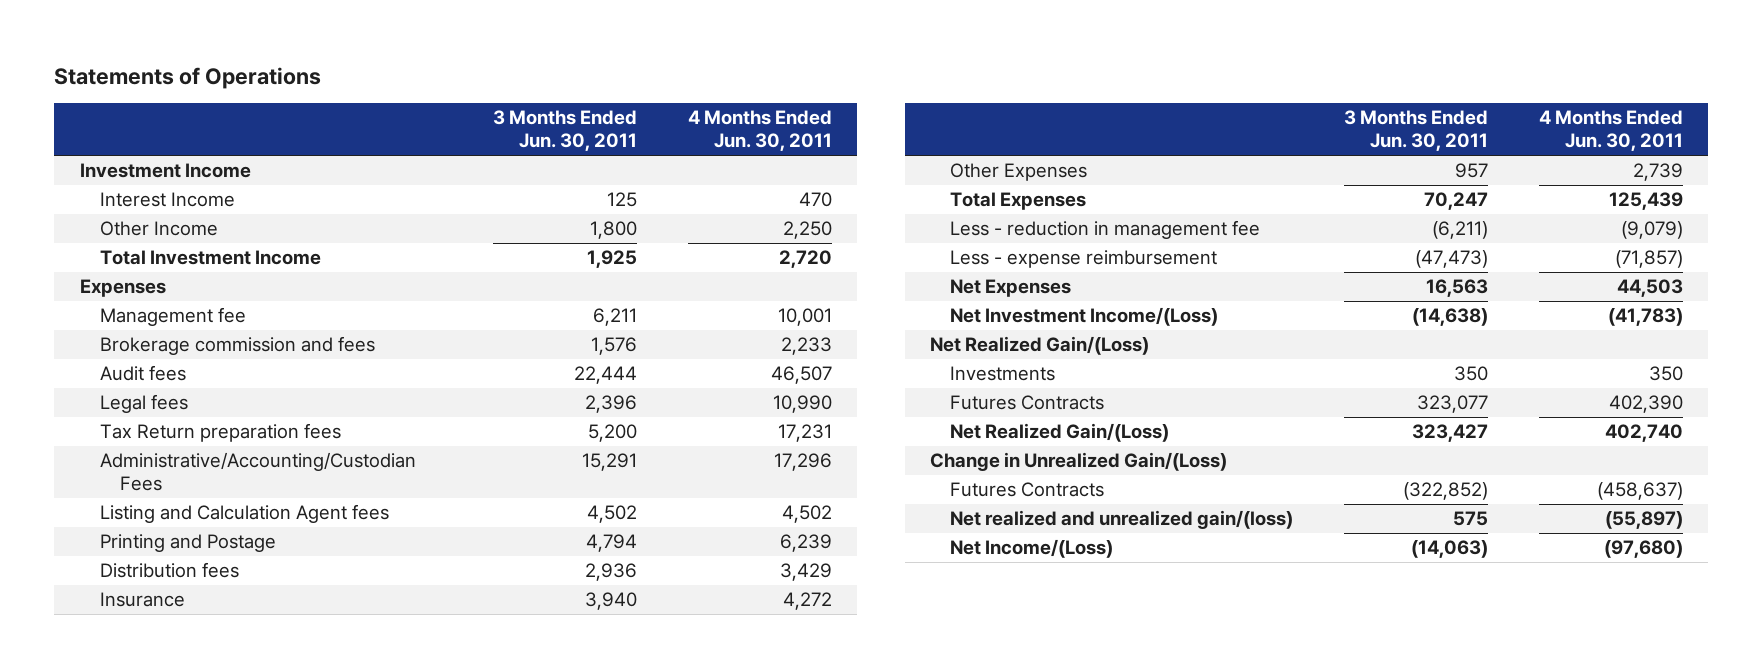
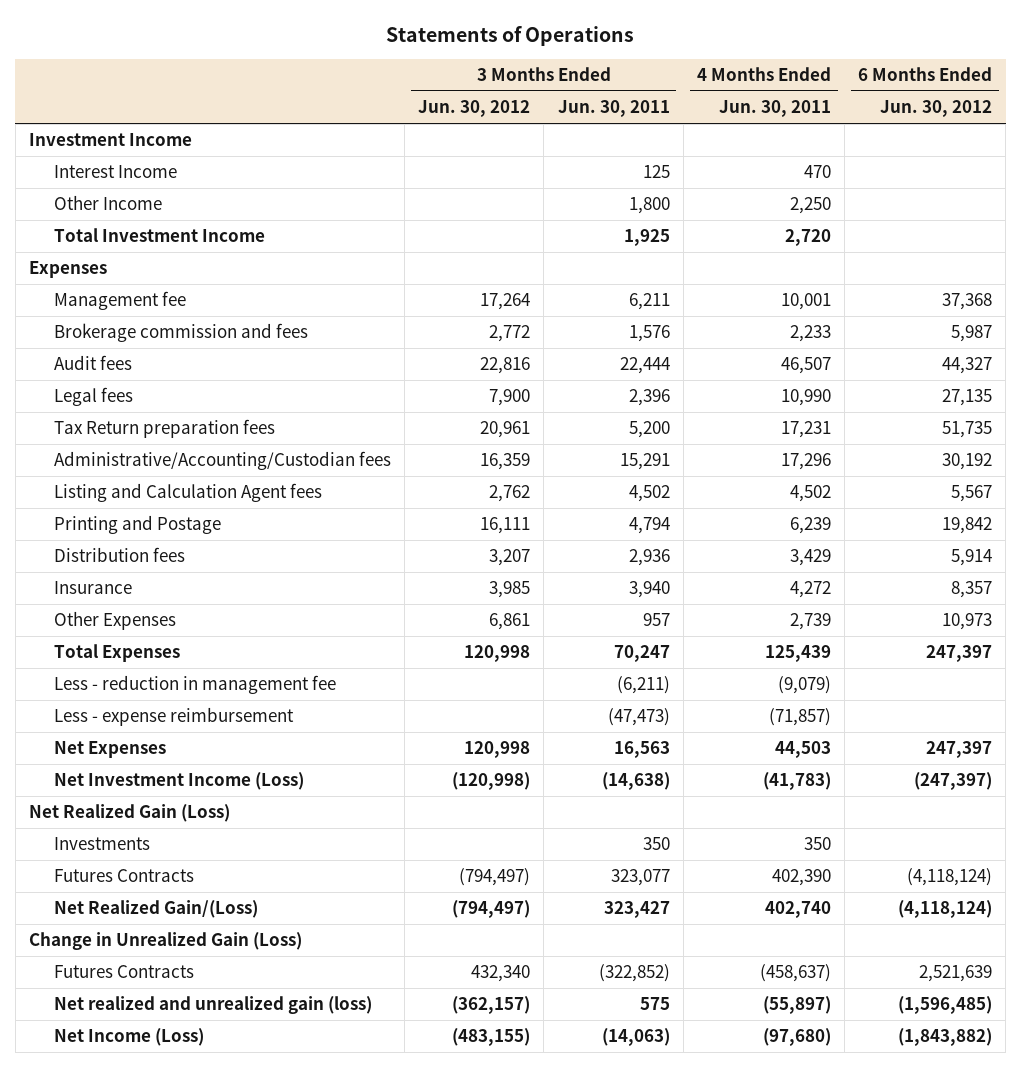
- | 3 Months Ended Jun. 30, 2011 | 4 Months Ended Jun. 30, 2011
+ | 3 Months Ended Jun. 30, 2012 | 3 Months Ended Jun. 30, 2011 | 4 Months Ended Jun. 30, 2011 | 6 Months Ended Jun. 30, 2012
- Administrative/Accounting/Custodian Fees | 15,291 | 17,296
+ Administrative/Accounting/Custodian fees | 16,359 | 15,291 | 17,296 | 30,192
- Net Investment Income/(Loss) | (14,638) | (41,783)
- Net Realized Gain/(Loss)
+ Net Investment Income (Loss) | (120,998) | (14,638) | (41,783) | (247,397)
+ Net Realized Gain (Loss)
- Change in Unrealized Gain/(Loss)
+ Change in Unrealized Gain (Loss)
- Net realized and unrealized gain/(loss) | 575 | (55,897)
- Net Income/(Loss) | (14,063) | (97,680)
+ Net realized and unrealized gain (loss) | (362,157) | 575 | (55,897) | (1,596,485)
+ Net Income (Loss) | (483,155) | (14,063) | (97,680) | (1,843,882)

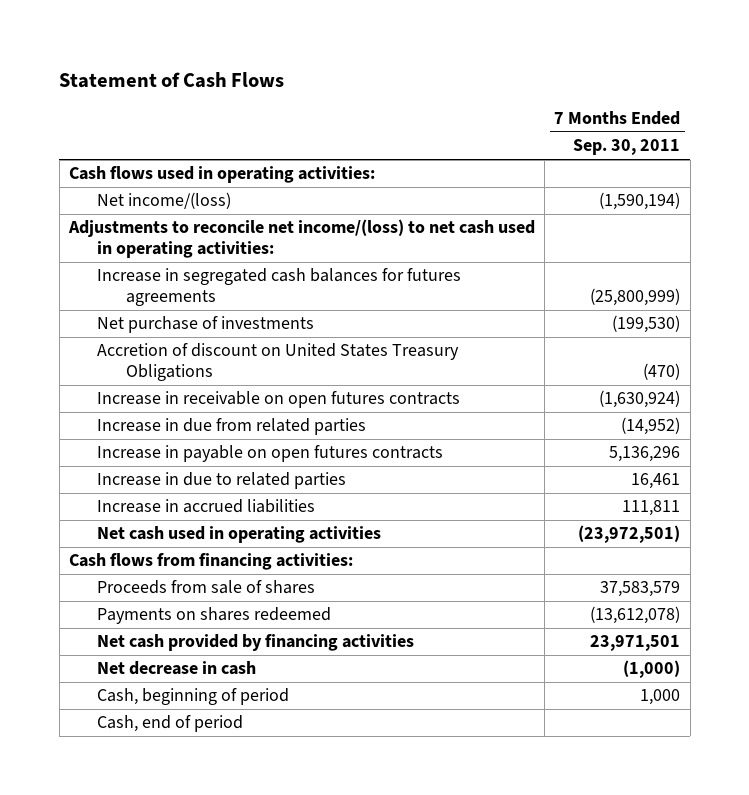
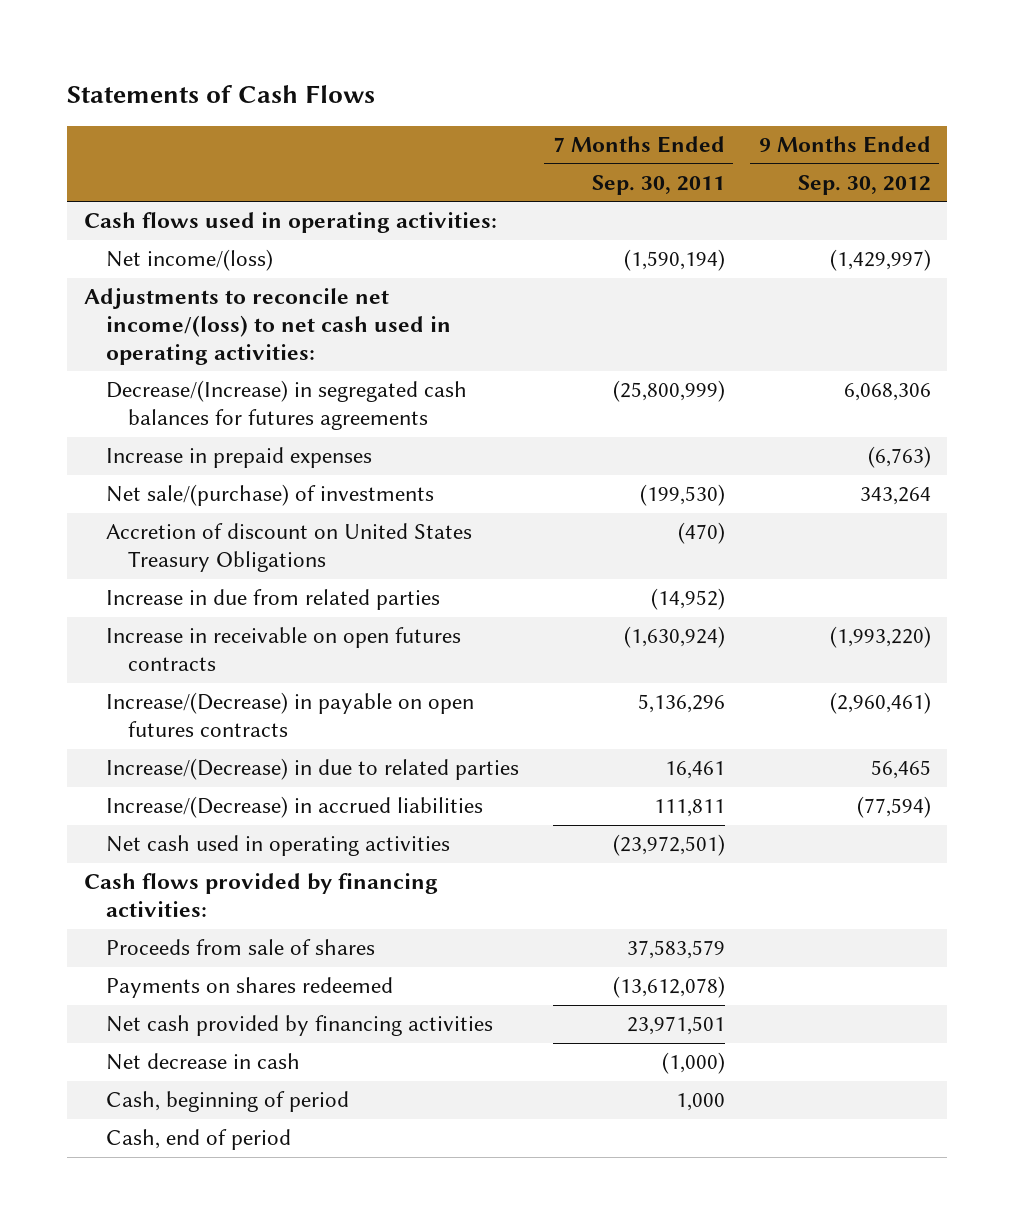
- Statement of Cash Flows
+ Statements of Cash Flows
- | 7 Months Ended Sep. 30, 2011
+ | 7 Months Ended Sep. 30, 2011 | 9 Months Ended Sep. 30, 2012
- Increase in segregated cash balances for futures agreements | (25,800,999)
- Net purchase of investments | (199,530)
+ Decrease/(Increase) in segregated cash balances for futures agreements | (25,800,999) | 6,068,306
+ Increase in prepaid expenses | | (6,763)
+ Net sale/(purchase) of investments | (199,530) | 343,264
- Increase in payable on open futures contracts | 5,136,296
- Increase in due to related parties | 16,461
- Increase in accrued liabilities | 111,811
moved down: Increase in receivable on open futures contracts | (1,630,924) | (1,993,220)
+ Increase/(Decrease) in payable on open futures contracts | 5,136,296 | (2,960,461)
+ Increase/(Decrease) in due to related parties | 16,461 | 56,465
+ Increase/(Decrease) in accrued liabilities | 111,811 | (77,594)
- Cash flows from financing activities:
+ Cash flows provided by financing activities:

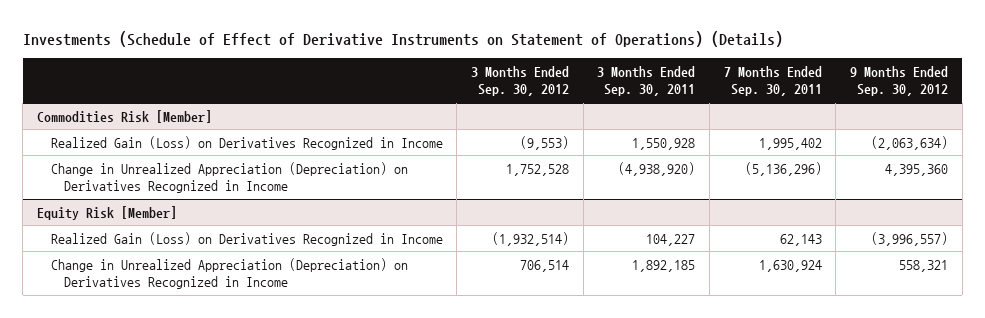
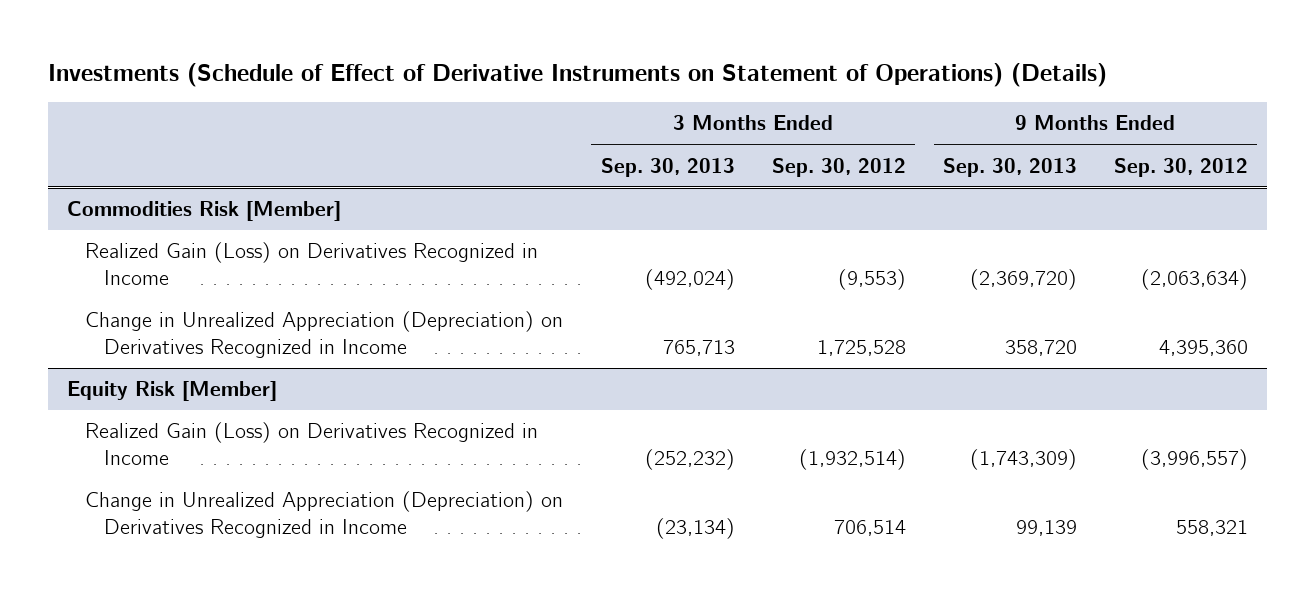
- | 3 Months Ended Sep. 30, 2012 | 3 Months Ended Sep. 30, 2011 | 7 Months Ended Sep. 30, 2011 | 9 Months Ended Sep. 30, 2012
+ | 3 Months Ended Sep. 30, 2013 | 3 Months Ended Sep. 30, 2012 | 9 Months Ended Sep. 30, 2013 | 9 Months Ended Sep. 30, 2012
@ Commodities Risk [Member]
- Change in Unrealized Appreciation (Depreciation) on Derivatives Recognized in Income | 1,752,528 | (4,938,920) | (5,136,296) | 4,395,360
+ Change in Unrealized Appreciation (Depreciation) on Derivatives Recognized in Income | 765,713 | 1,725,528 | 358,720 | 4,395,360

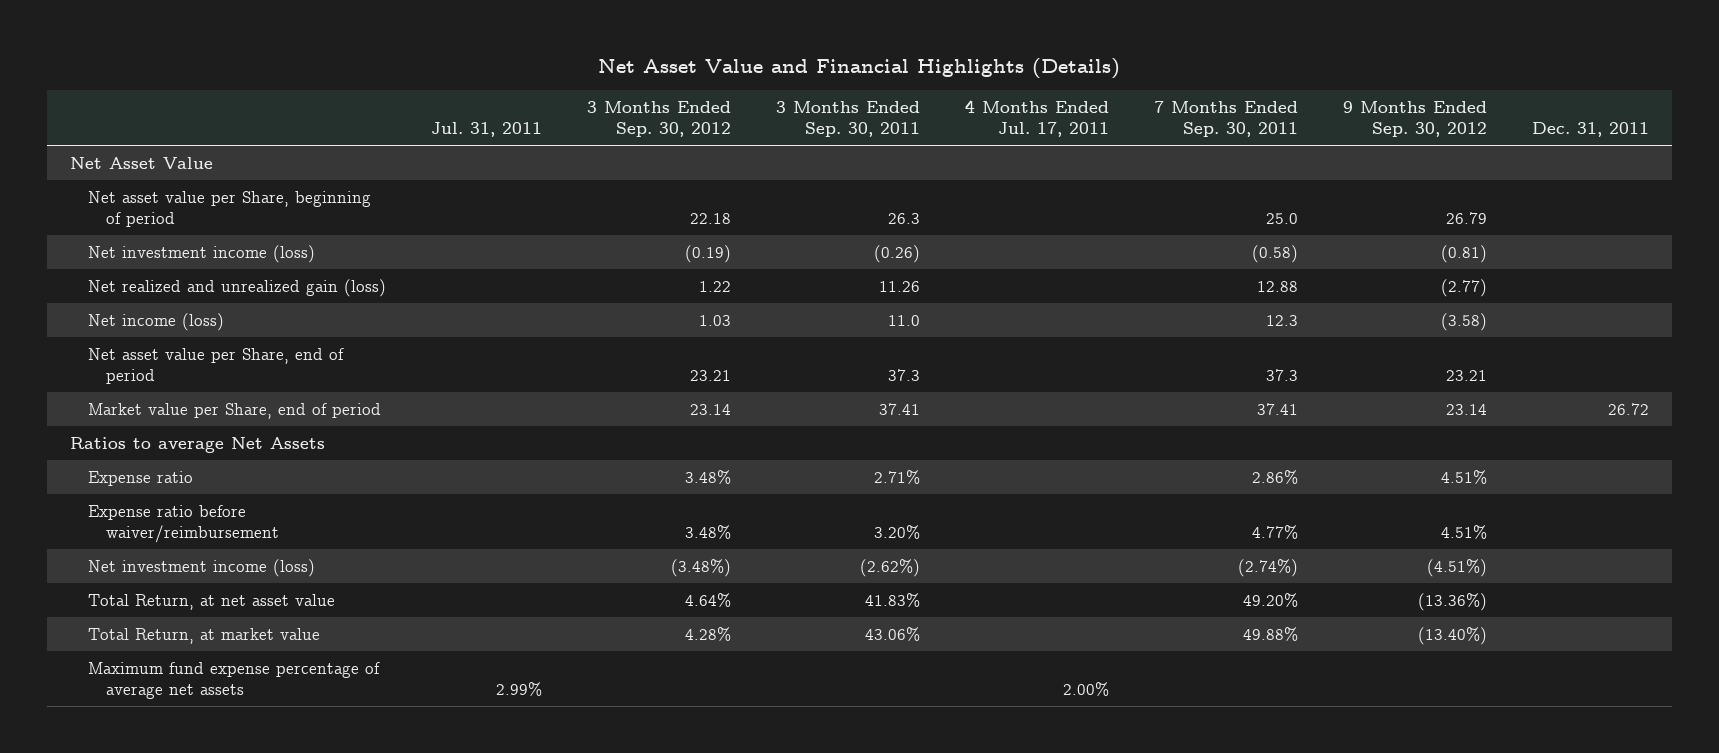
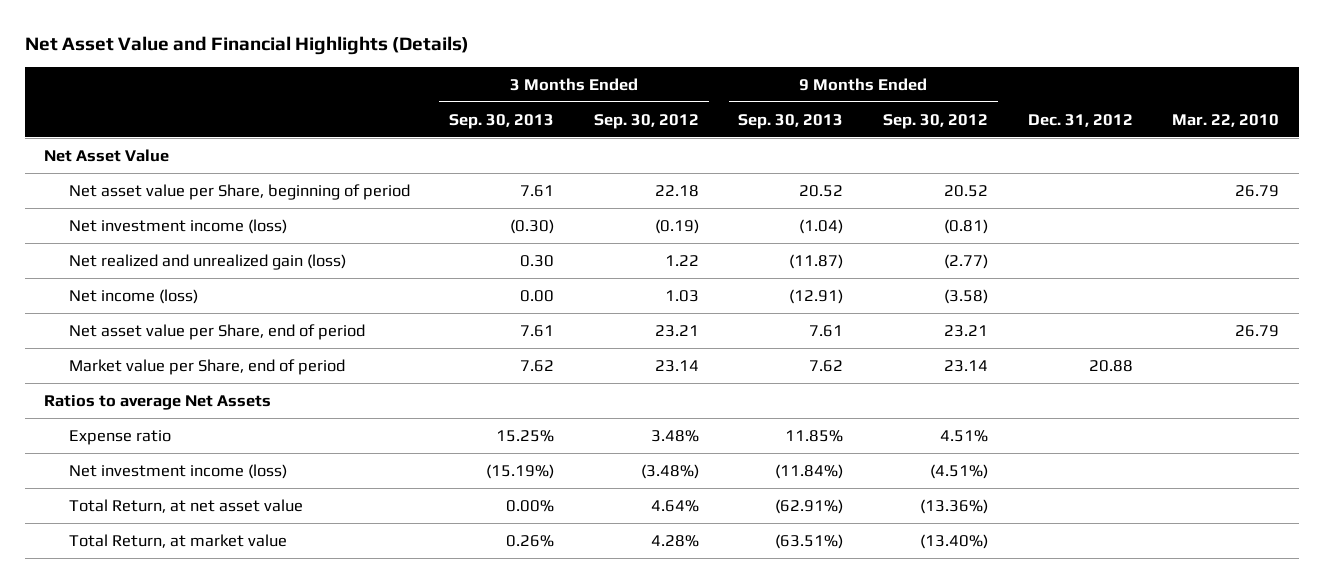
- | Jul. 31, 2011 | 3 Months Ended Sep. 30, 2012 | 3 Months Ended Sep. 30, 2011 | 4 Months Ended Jul. 17, 2011 | 7 Months Ended Sep. 30, 2011 | 9 Months Ended Sep. 30, 2012 | Dec. 31, 2011
+ | 3 Months Ended Sep. 30, 2013 | 3 Months Ended Sep. 30, 2012 | 9 Months Ended Sep. 30, 2013 | 9 Months Ended Sep. 30, 2012 | Dec. 31, 2012 | Mar. 22, 2010
- Net asset value per Share, beginning of period | | 22.18 | 26.3 | | 25.0 | 26.79 |
+ Net asset value per Share, beginning of period | 7.61 | 22.18 | 20.52 | 20.52 | | 26.79
- Expense ratio before waiver/reimbursement | | 3.48% | 3.20% | | 4.77% | 4.51% |
- Maximum fund expense percentage of average net assets | 2.99% | | | 2.00% | | |

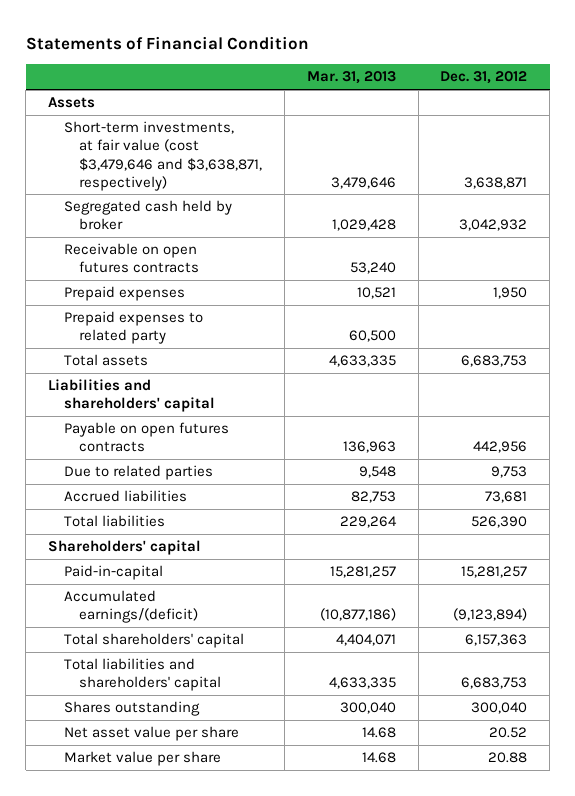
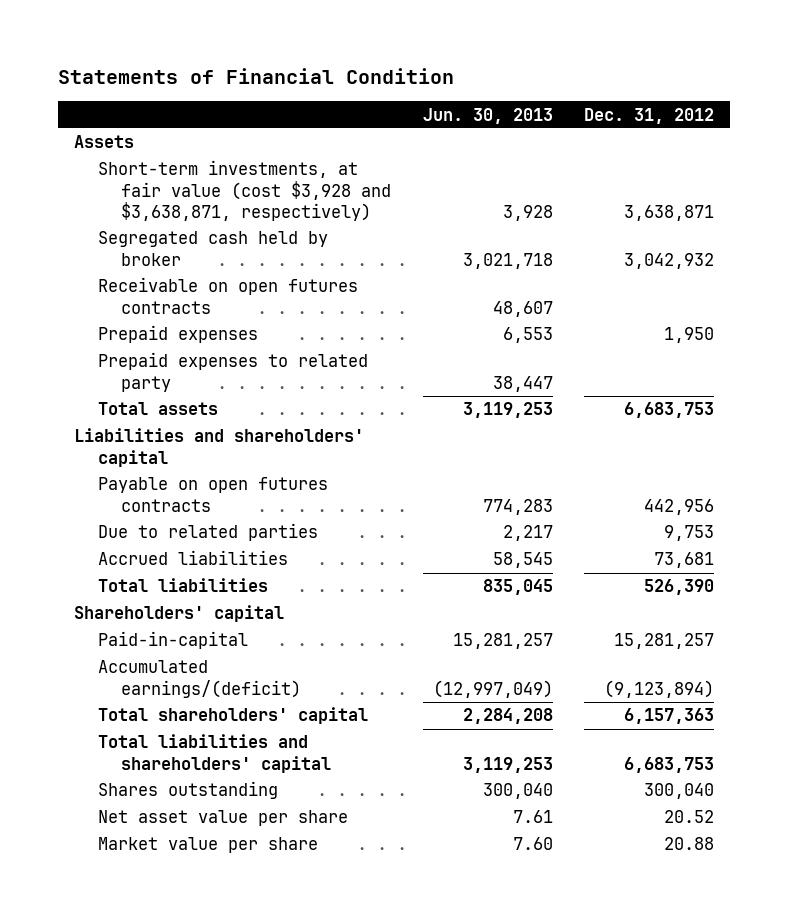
- | Mar. 31, 2013 | Dec. 31, 2012
+ | Jun. 30, 2013 | Dec. 31, 2012
- Short-term investments, at fair value (cost $3,479,646 and $3,638,871, respectively) | 3,479,646 | 3,638,871
+ Short-term investments, at fair value (cost $3,928 and $3,638,871, respectively) | 3,928 | 3,638,871

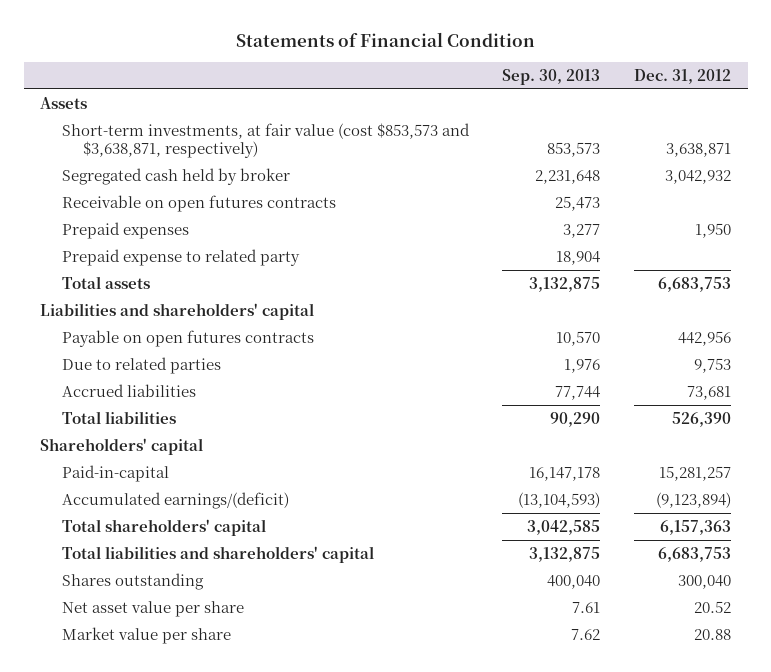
- | Jun. 30, 2013 | Dec. 31, 2012
+ | Sep. 30, 2013 | Dec. 31, 2012
- Short-term investments, at fair value (cost $3,928 and $3,638,871, respectively) | 3,928 | 3,638,871
+ Short-term investments, at fair value (cost $853,573 and $3,638,871, respectively) | 853,573 | 3,638,871
- Prepaid expenses to related party | 38,447 |
+ Prepaid expense to related party | 18,904 |

